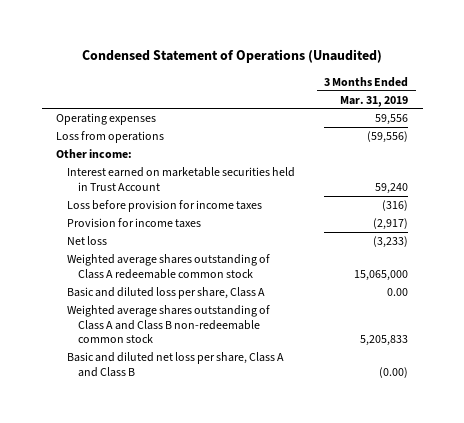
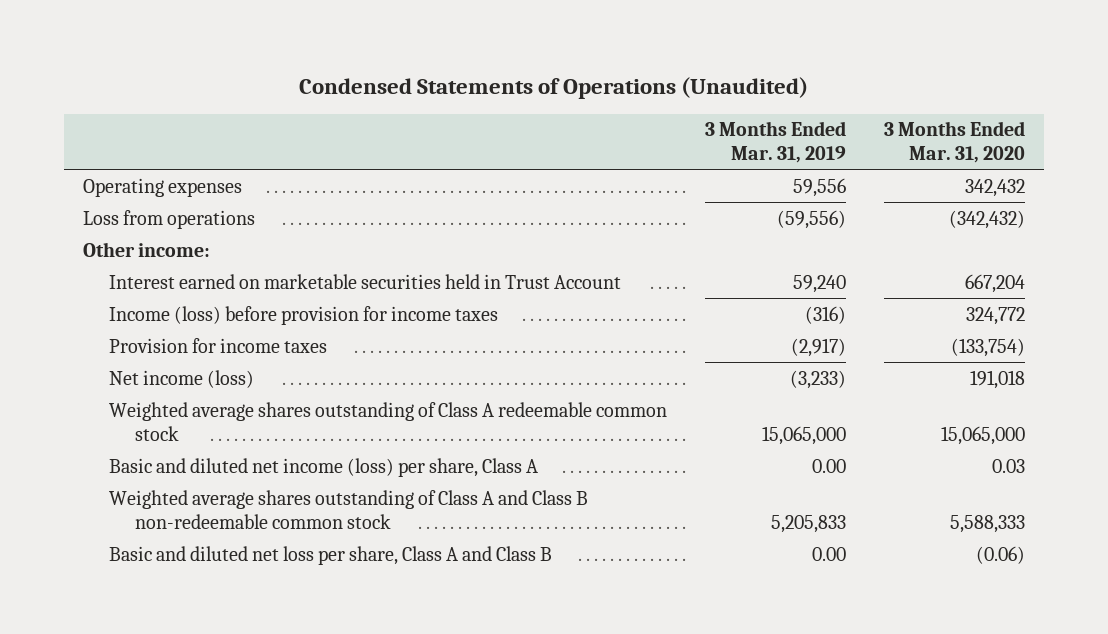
- Condensed Statement of Operations (Unaudited)
+ Condensed Statements of Operations (Unaudited)
- | 3 Months Ended Mar. 31, 2019
+ | 3 Months Ended Mar. 31, 2019 | 3 Months Ended Mar. 31, 2020
- Loss before provision for income taxes | (316)
+ Income (loss) before provision for income taxes | (316) | 324,772
- Net loss | (3,233)
+ Net income (loss) | (3,233) | 191,018
- Basic and diluted loss per share, Class A | 0.00
+ Basic and diluted net income (loss) per share, Class A | 0.00 | 0.03
- Basic and diluted net loss per share, Class A and Class B | (0.00)
+ Basic and diluted net loss per share, Class A and Class B | 0.00 | (0.06)

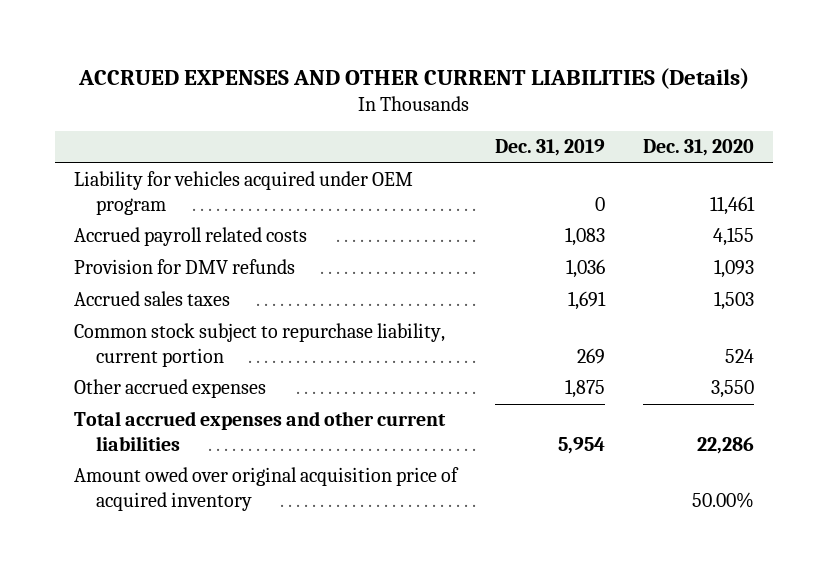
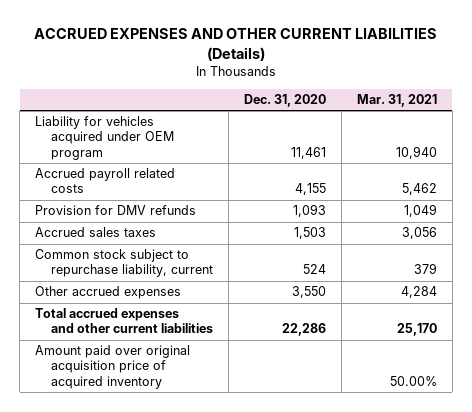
- | Dec. 31, 2019 | Dec. 31, 2020
+ | Dec. 31, 2020 | Mar. 31, 2021
- Common stock subject to repurchase liability, current portion | 269 | 524
+ Common stock subject to repurchase liability, current | 524 | 379
- Amount owed over original acquisition price of acquired inventory | | 50.00%
+ Amount paid over original acquisition price of acquired inventory | | 50.00%

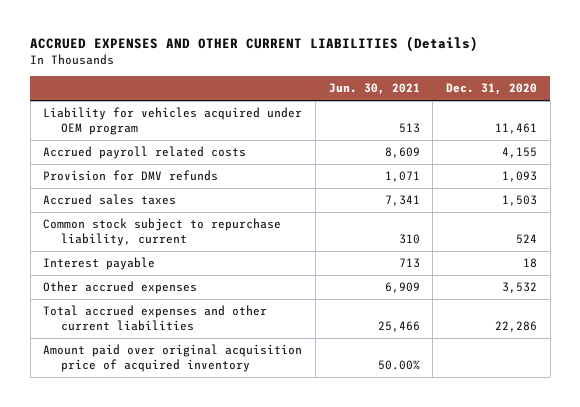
- | Dec. 31, 2020 | Mar. 31, 2021
+ | Jun. 30, 2021 | Dec. 31, 2020
- Other accrued expenses | 3,550 | 4,284
+ Interest payable | 713 | 18
+ Other accrued expenses | 6,909 | 3,532

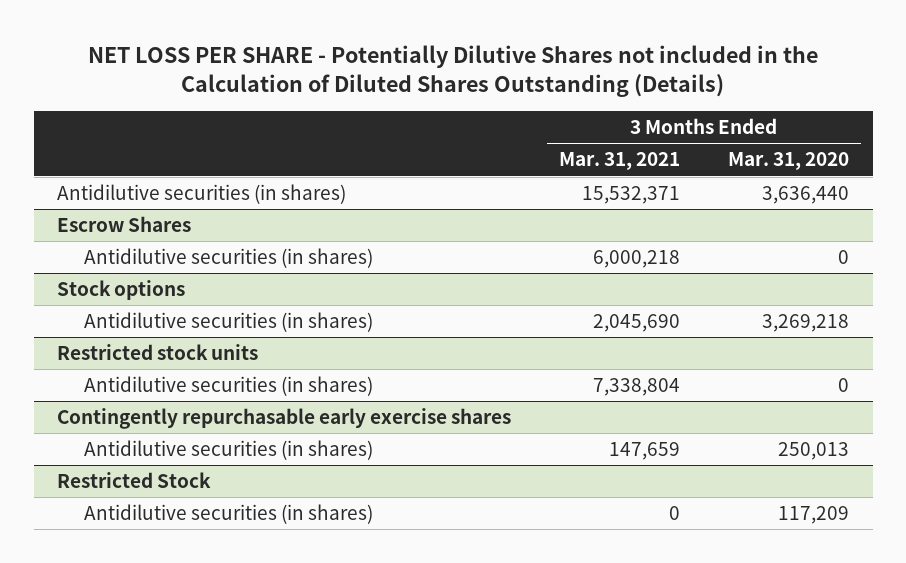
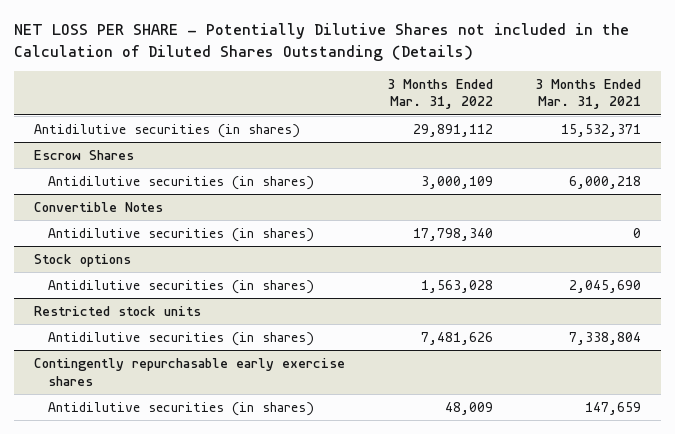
- | 3 Months Ended Mar. 31, 2021 | 3 Months Ended Mar. 31, 2020
+ | 3 Months Ended Mar. 31, 2022 | 3 Months Ended Mar. 31, 2021
+ Convertible Notes
+ Antidilutive securities (in shares) | 17,798,340 | 0
- Restricted Stock
- Antidilutive securities (in shares) | 0 | 117,209

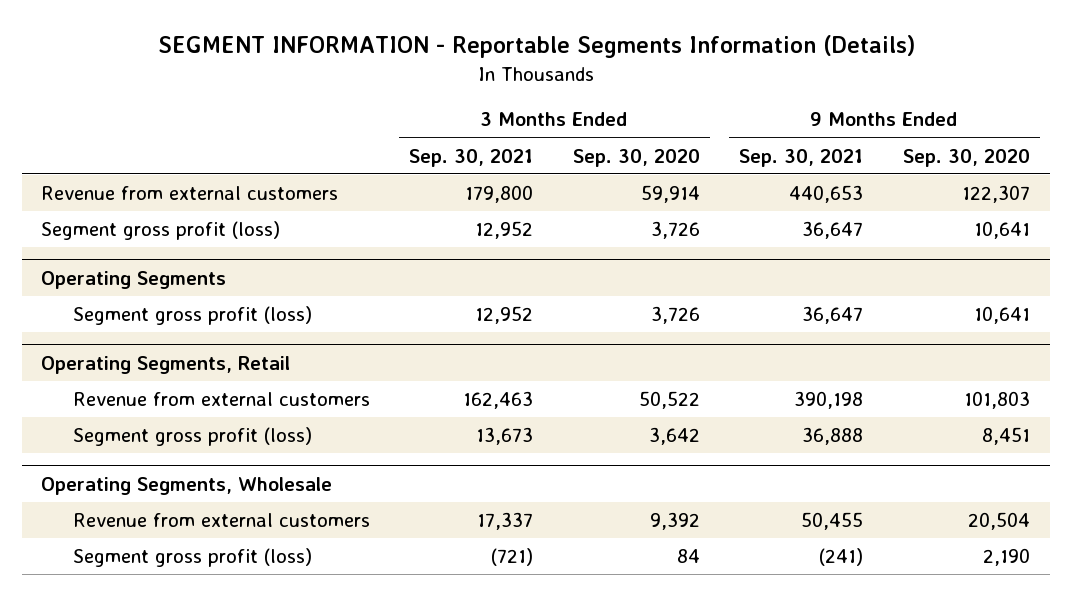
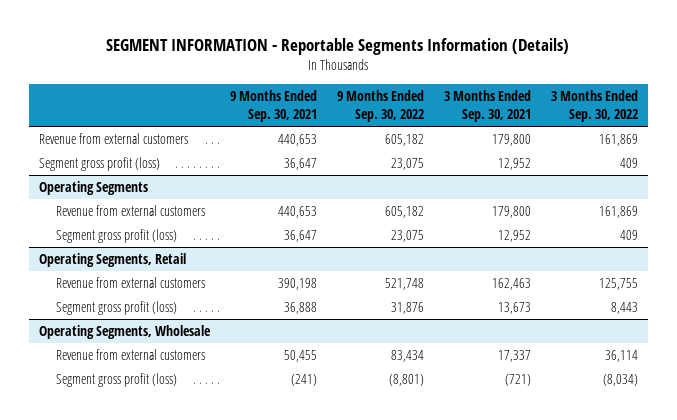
- | 3 Months Ended Sep. 30, 2021 | 3 Months Ended Sep. 30, 2020 | 9 Months Ended Sep. 30, 2021 | 9 Months Ended Sep. 30, 2020
+ | 9 Months Ended Sep. 30, 2021 | 9 Months Ended Sep. 30, 2022 | 3 Months Ended Sep. 30, 2021 | 3 Months Ended Sep. 30, 2022
@ Operating Segments
+ Revenue from external customers | 440,653 | 605,182 | 179,800 | 161,869

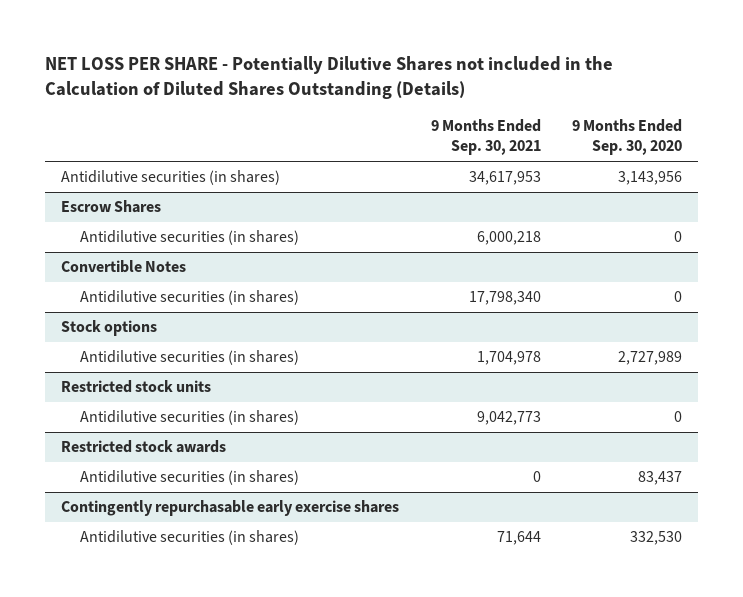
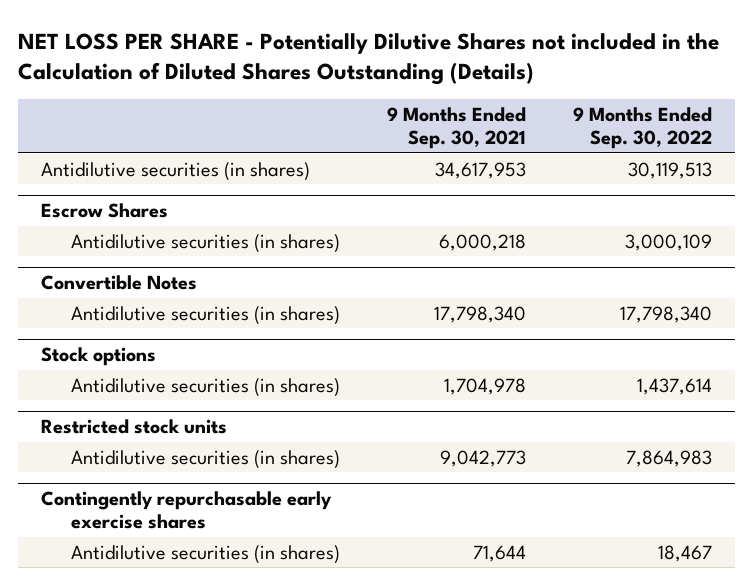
- | 9 Months Ended Sep. 30, 2021 | 9 Months Ended Sep. 30, 2020
+ | 9 Months Ended Sep. 30, 2021 | 9 Months Ended Sep. 30, 2022
- Restricted stock awards
- Antidilutive securities (in shares) | 0 | 83,437

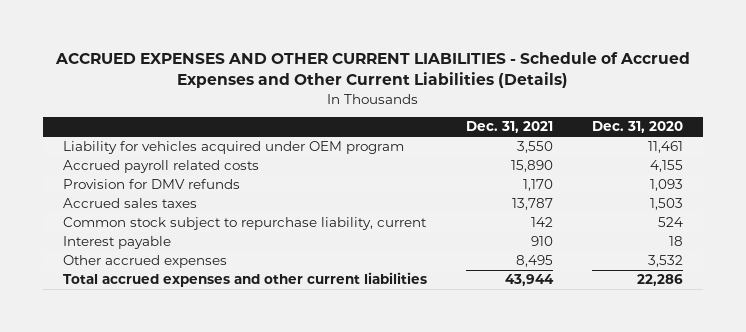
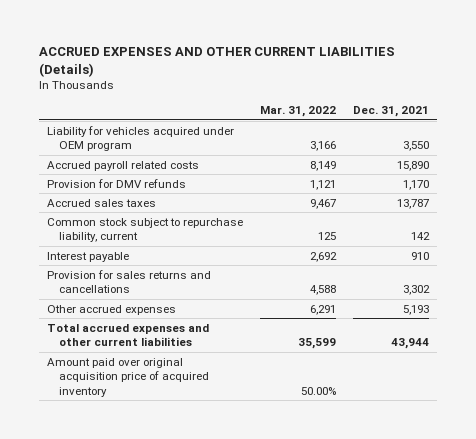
- ACCRUED EXPENSES AND OTHER CURRENT LIABILITIES - Schedule of Accrued Expenses and Other Current Liabilities (Details)
+ ACCRUED EXPENSES AND OTHER CURRENT LIABILITIES (Details)
- | Dec. 31, 2021 | Dec. 31, 2020
+ | Mar. 31, 2022 | Dec. 31, 2021
- Other accrued expenses | 8,495 | 3,532
+ Provision for sales returns and cancellations | 4,588 | 3,302
+ Other accrued expenses | 6,291 | 5,193
+ Amount paid over original acquisition price of acquired inventory | 50.00% |

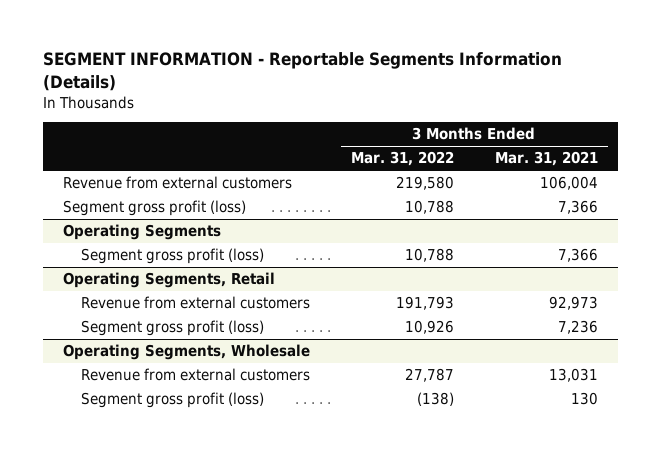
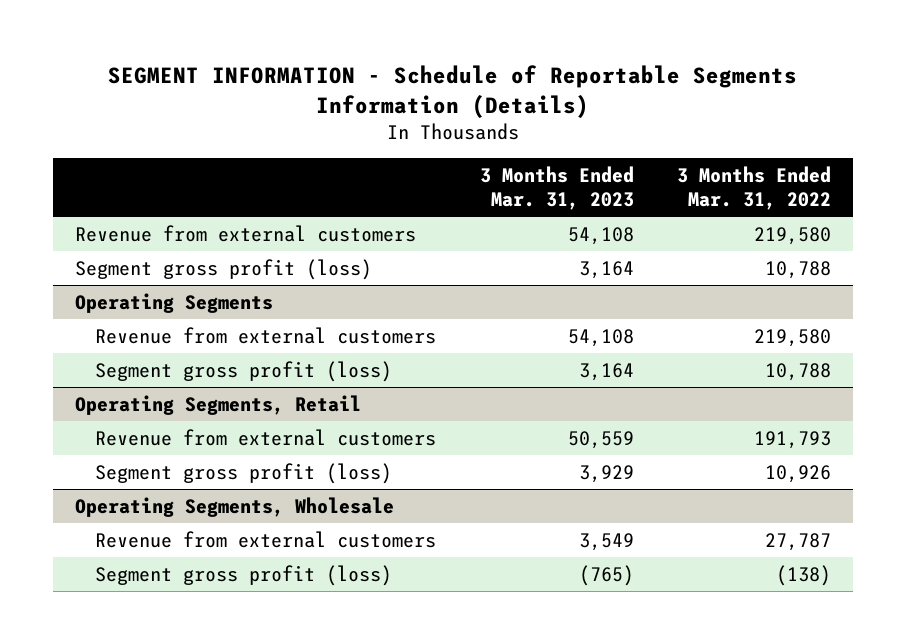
- SEGMENT INFORMATION - Reportable Segments Information (Details)
+ SEGMENT INFORMATION - Schedule of Reportable Segments Information (Details)
- | 3 Months Ended Mar. 31, 2022 | 3 Months Ended Mar. 31, 2021
+ | 3 Months Ended Mar. 31, 2023 | 3 Months Ended Mar. 31, 2022
@ Operating Segments
+ Revenue from external customers | 54,108 | 219,580

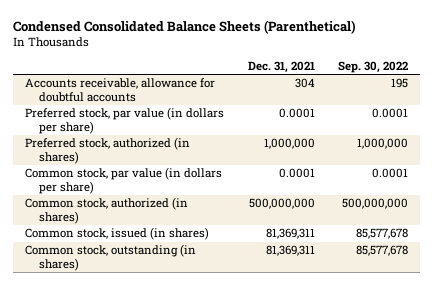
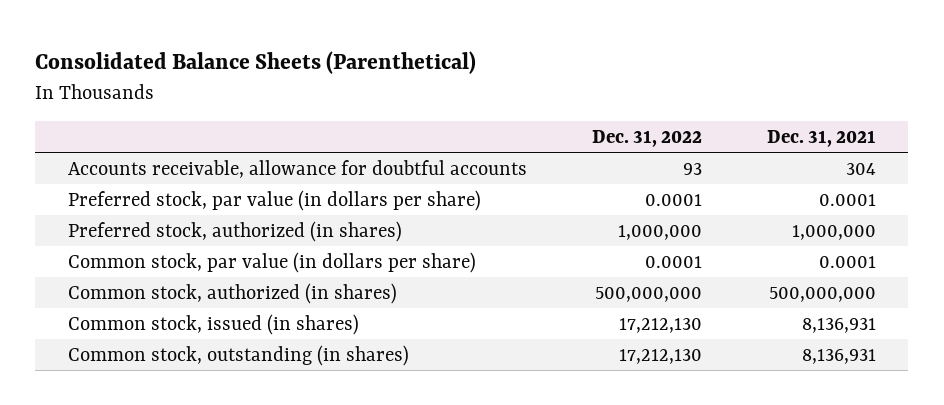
- Condensed Consolidated Balance Sheets (Parenthetical)
+ Consolidated Balance Sheets (Parenthetical)
- | Dec. 31, 2021 | Sep. 30, 2022
+ | Dec. 31, 2022 | Dec. 31, 2021
- Common stock, issued (in shares) | 81,369,311 | 85,577,678
- Common stock, outstanding (in shares) | 81,369,311 | 85,577,678
+ Common stock, issued (in shares) | 17,212,130 | 8,136,931
+ Common stock, outstanding (in shares) | 17,212,130 | 8,136,931

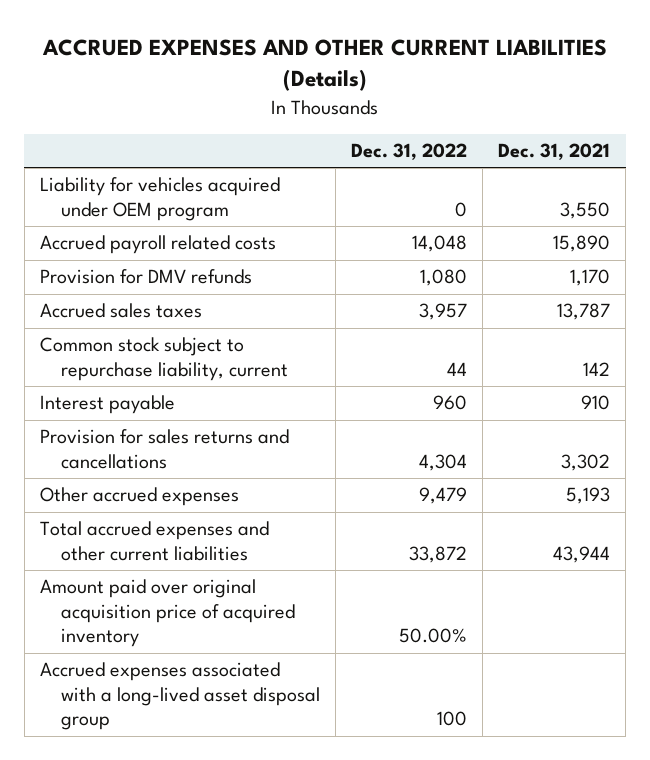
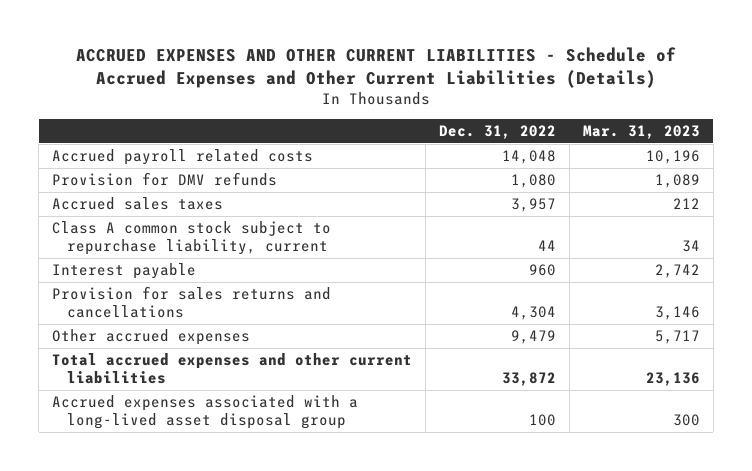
- ACCRUED EXPENSES AND OTHER CURRENT LIABILITIES (Details)
+ ACCRUED EXPENSES AND OTHER CURRENT LIABILITIES - Schedule of Accrued Expenses and Other Current Liabilities (Details)
- | Dec. 31, 2022 | Dec. 31, 2021
+ | Dec. 31, 2022 | Mar. 31, 2023
- Liability for vehicles acquired under OEM program | 0 | 3,550
- Common stock subject to repurchase liability, current | 44 | 142
+ Class A common stock subject to repurchase liability, current | 44 | 34
- Amount paid over original acquisition price of acquired inventory | 50.00% |

